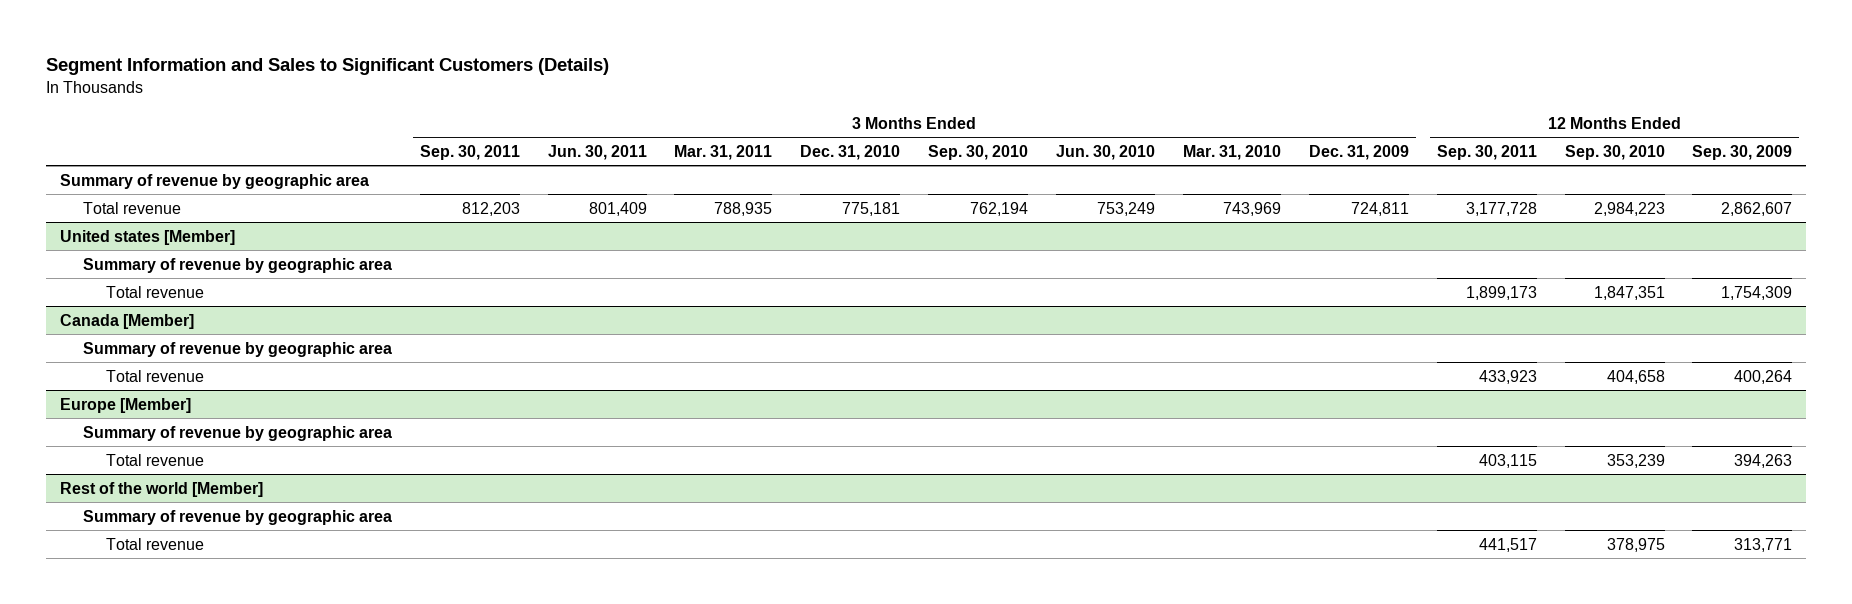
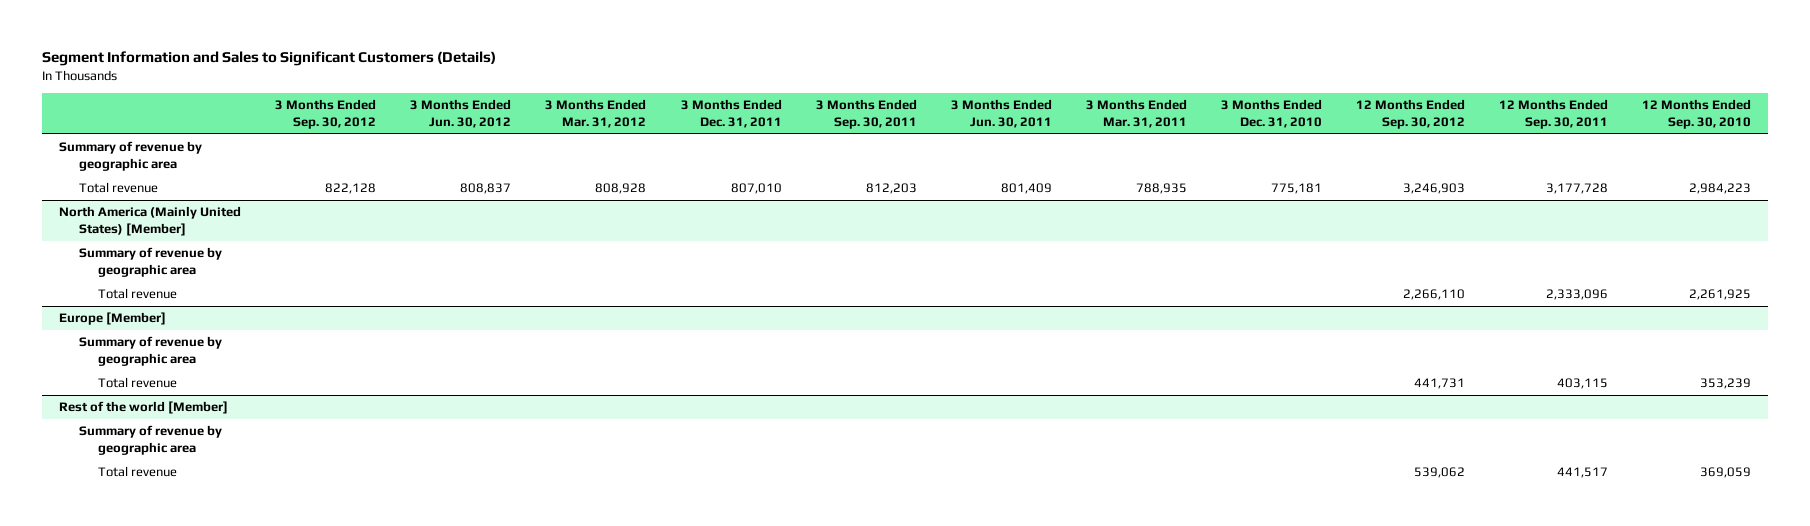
- | 3 Months Ended Sep. 30, 2011 | 3 Months Ended Jun. 30, 2011 | 3 Months Ended Mar. 31, 2011 | 3 Months Ended Dec. 31, 2010 | 3 Months Ended Sep. 30, 2010 | 3 Months Ended Jun. 30, 2010 | 3 Months Ended Mar. 31, 2010 | 3 Months Ended Dec. 31, 2009 | 12 Months Ended Sep. 30, 2011 | 12 Months Ended Sep. 30, 2010 | 12 Months Ended Sep. 30, 2009
+ | 3 Months Ended Sep. 30, 2012 | 3 Months Ended Jun. 30, 2012 | 3 Months Ended Mar. 31, 2012 | 3 Months Ended Dec. 31, 2011 | 3 Months Ended Sep. 30, 2011 | 3 Months Ended Jun. 30, 2011 | 3 Months Ended Mar. 31, 2011 | 3 Months Ended Dec. 31, 2010 | 12 Months Ended Sep. 30, 2012 | 12 Months Ended Sep. 30, 2011 | 12 Months Ended Sep. 30, 2010
- United states [Member]
- Summary of revenue by geographic area
- Total revenue | | | | | | | | | 1,899,173 | 1,847,351 | 1,754,309
- Canada [Member]
+ North America (Mainly United States) [Member]
- Total revenue | | | | | | | | | 433,923 | 404,658 | 400,264
+ Total revenue | | | | | | | | | 2,266,110 | 2,333,096 | 2,261,925
@ Rest of the world [Member]
- Total revenue | | | | | | | | | 441,517 | 378,975 | 313,771
+ Total revenue | | | | | | | | | 539,062 | 441,517 | 369,059

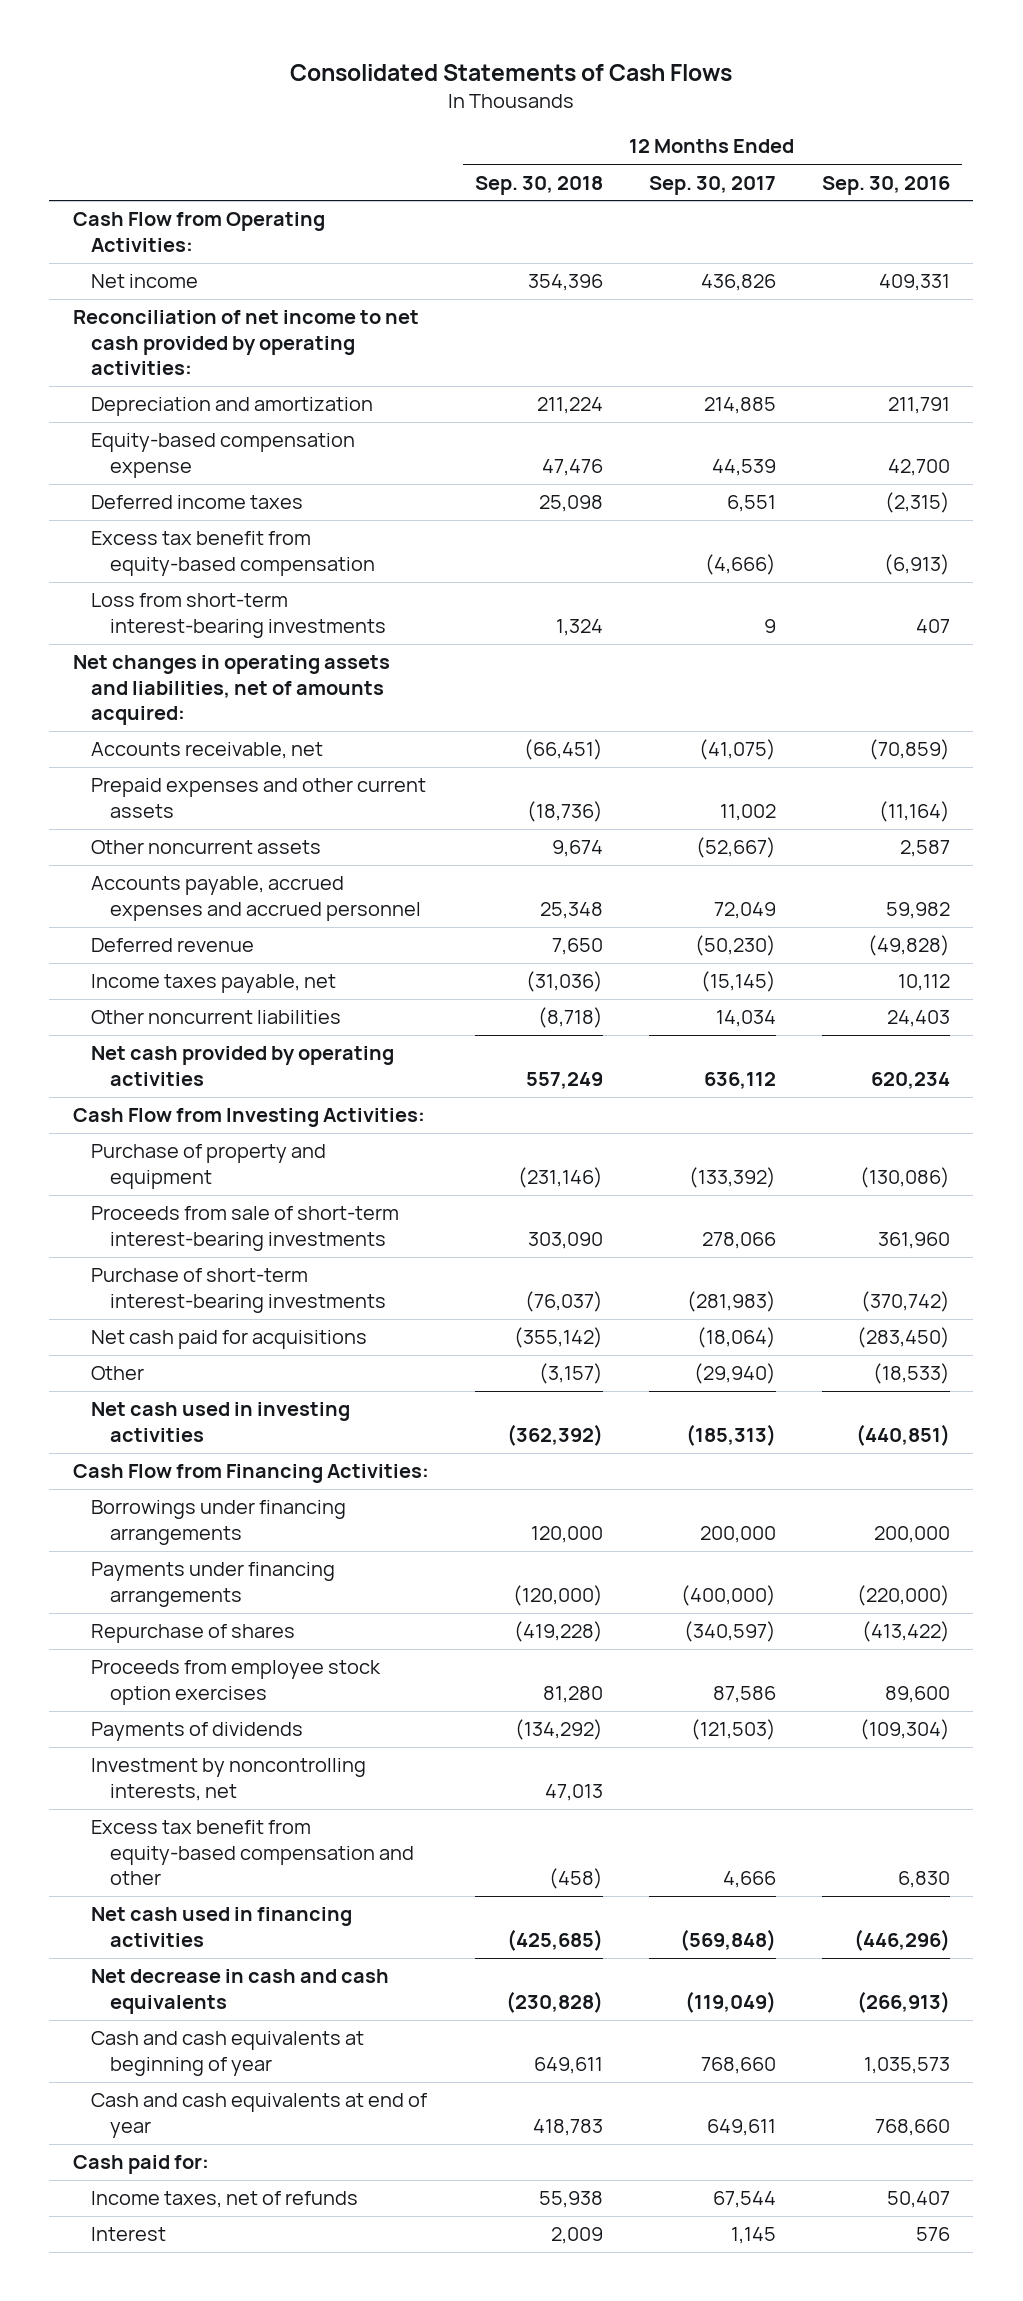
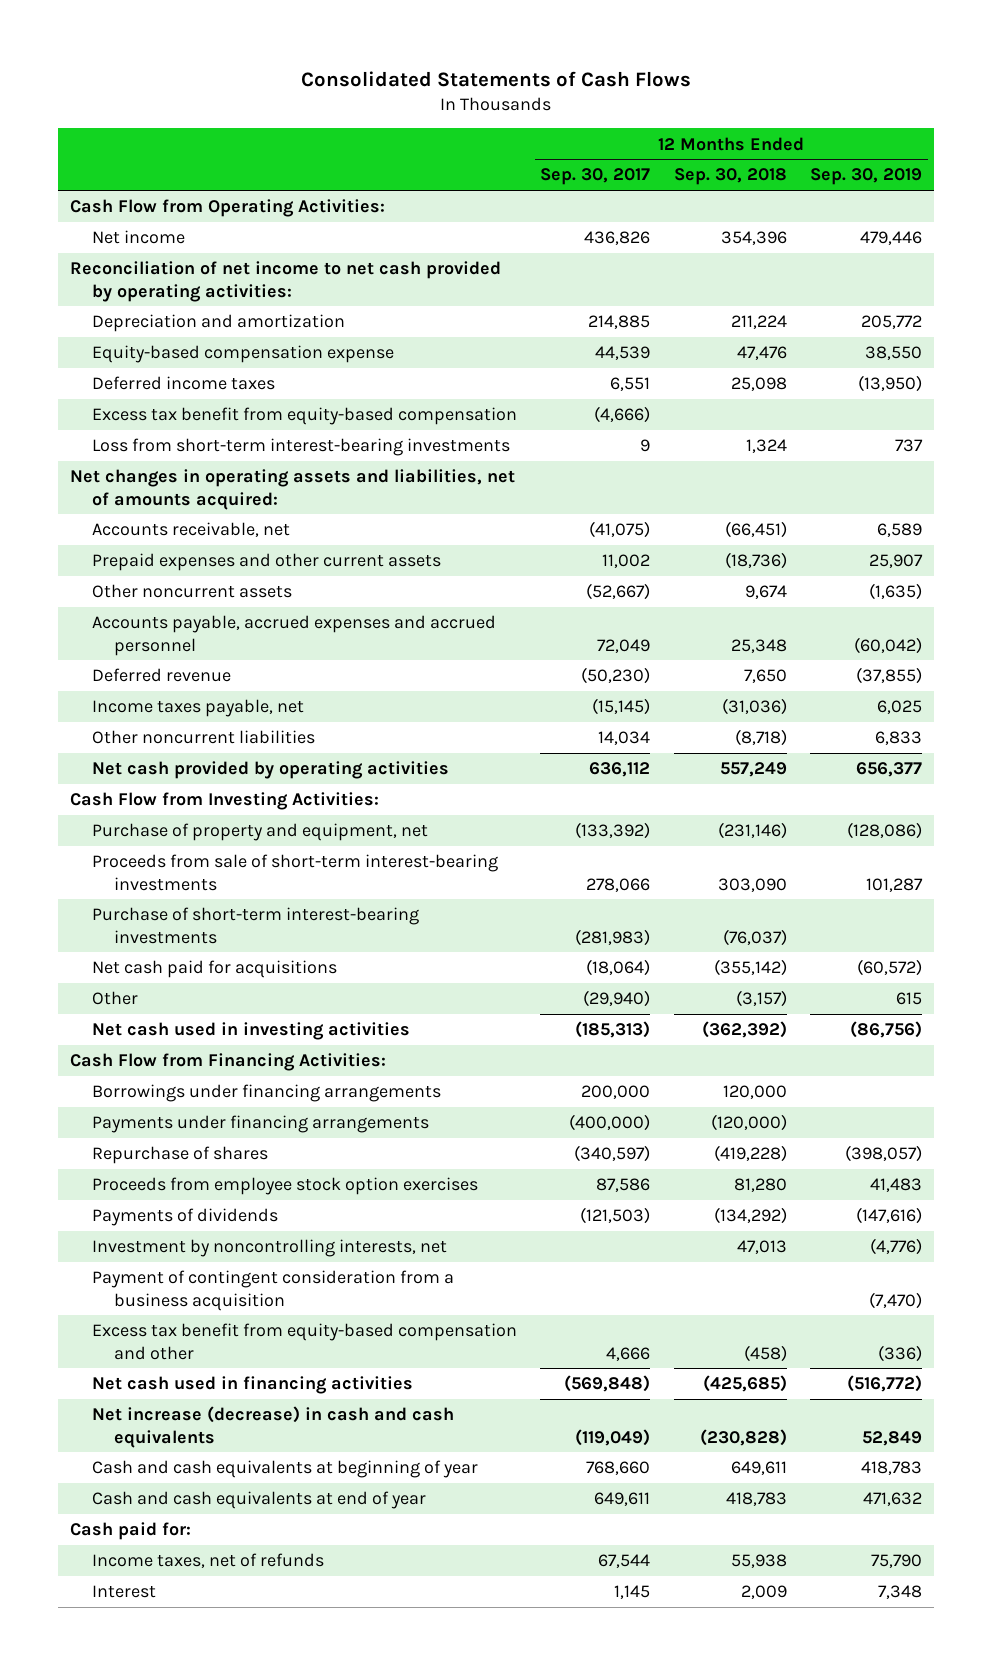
- | 12 Months Ended Sep. 30, 2018 | 12 Months Ended Sep. 30, 2017 | 12 Months Ended Sep. 30, 2016
+ | 12 Months Ended Sep. 30, 2017 | 12 Months Ended Sep. 30, 2018 | 12 Months Ended Sep. 30, 2019
- Purchase of property and equipment | (231,146) | (133,392) | (130,086)
+ Purchase of property and equipment, net | (133,392) | (231,146) | (128,086)
+ Payment of contingent consideration from a business acquisition | | | (7,470)
- Net decrease in cash and cash equivalents | (230,828) | (119,049) | (266,913)
+ Net increase (decrease) in cash and cash equivalents | (119,049) | (230,828) | 52,849

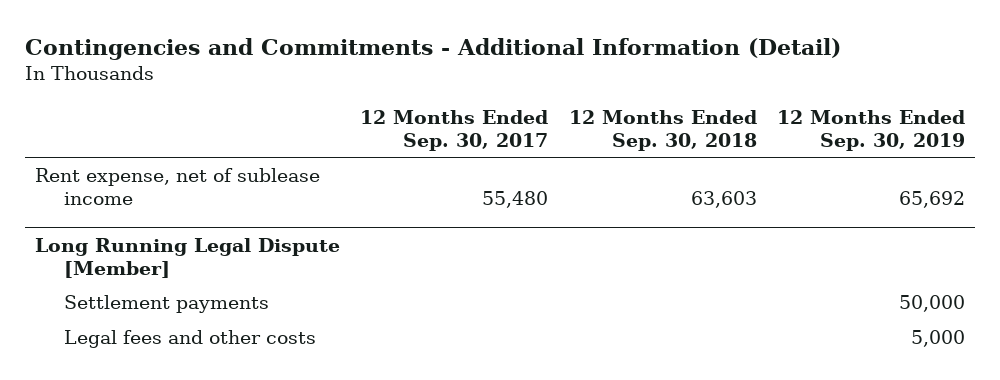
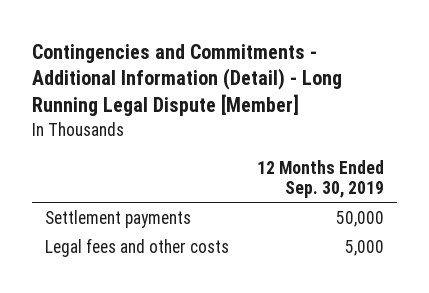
- Contingencies and Commitments - Additional Information (Detail)
+ Contingencies and Commitments - Additional Information (Detail) - Long Running Legal Dispute [Member]
- | 12 Months Ended Sep. 30, 2017 | 12 Months Ended Sep. 30, 2018 | 12 Months Ended Sep. 30, 2019
+ | 12 Months Ended Sep. 30, 2019
- Rent expense, net of sublease income | 55,480 | 63,603 | 65,692
- Long Running Legal Dispute [Member]

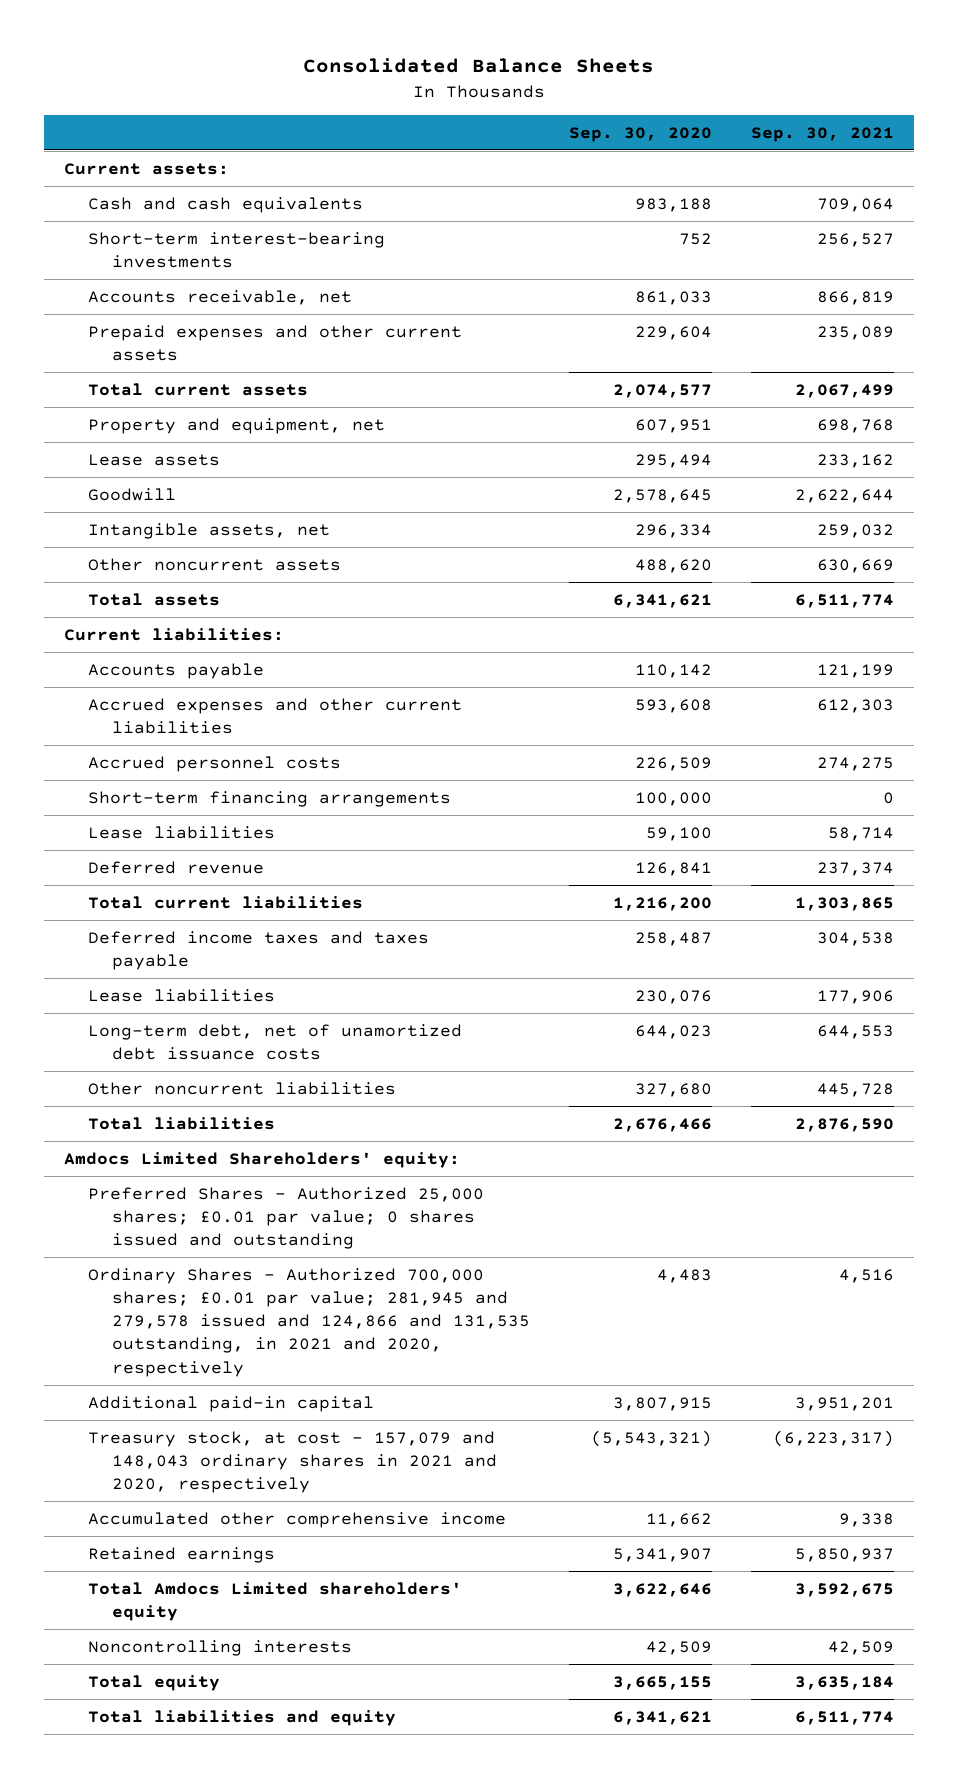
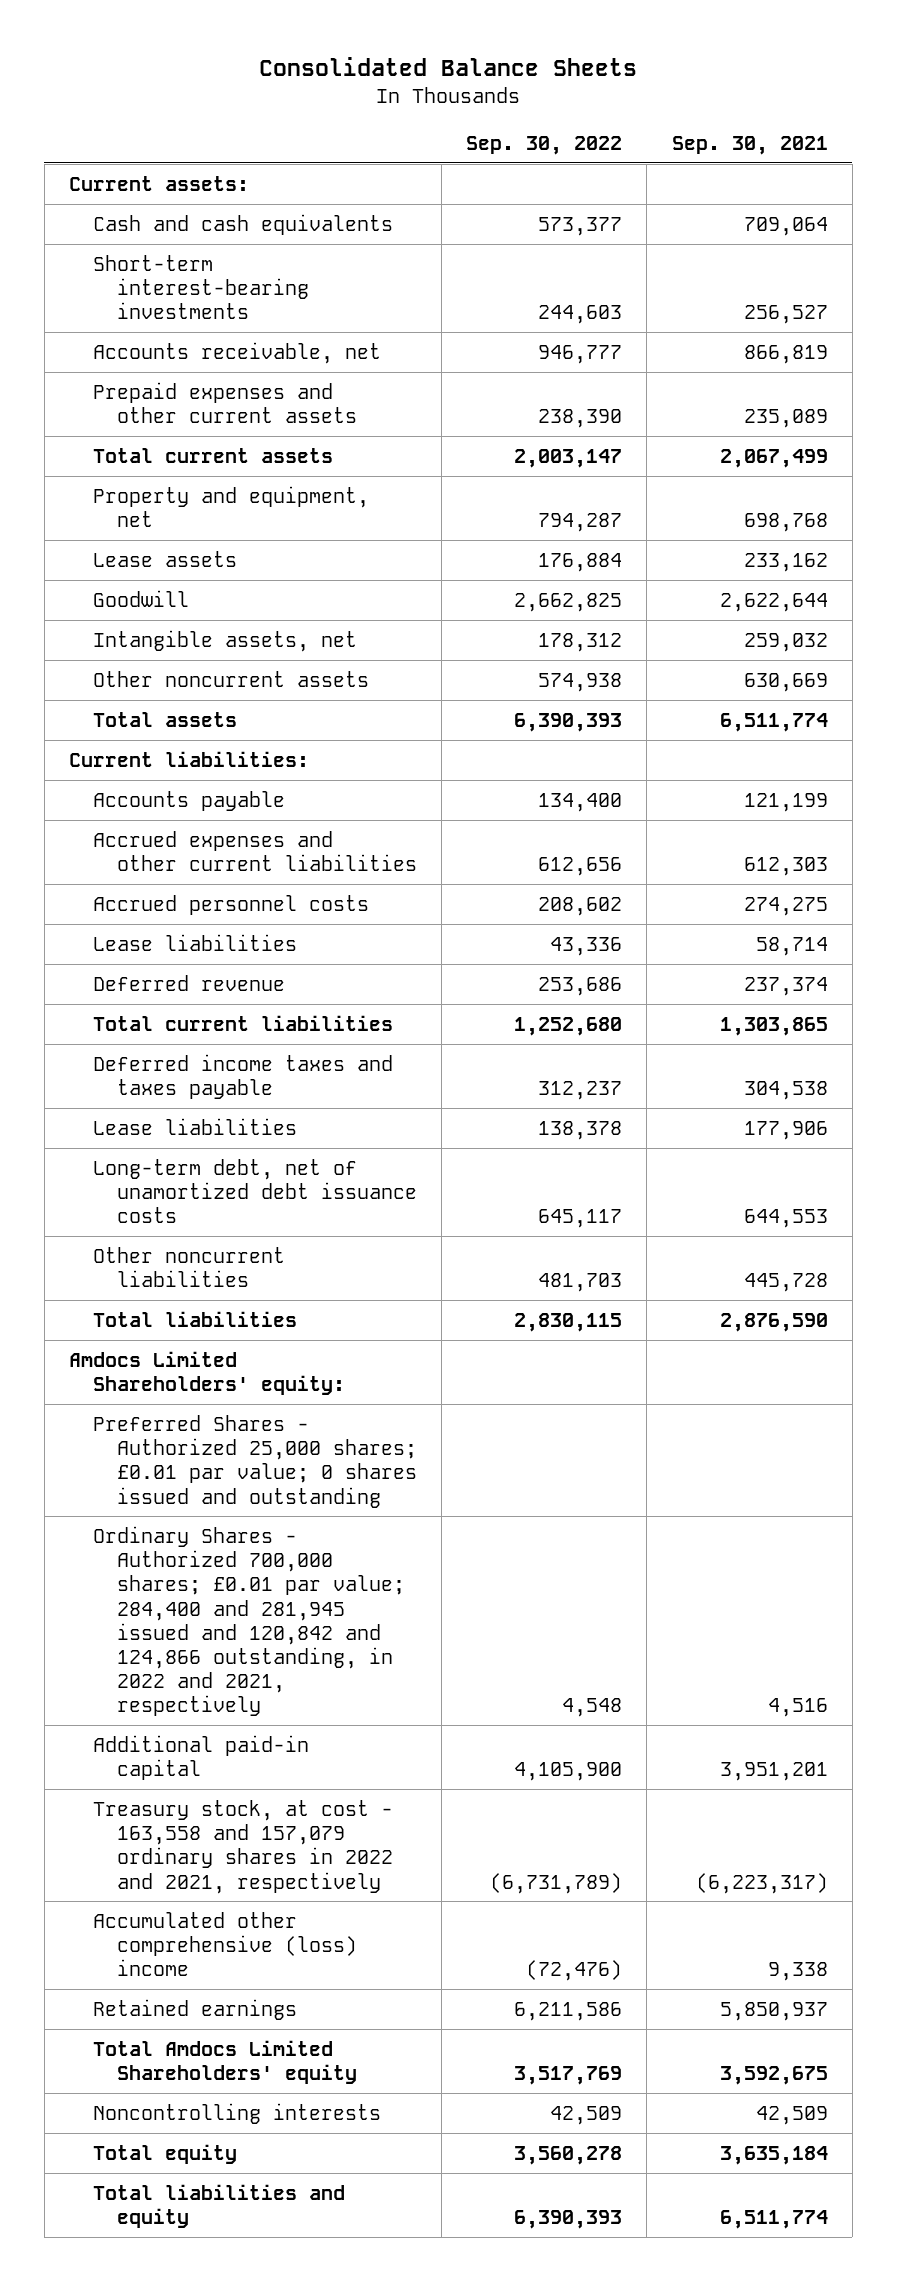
- | Sep. 30, 2020 | Sep. 30, 2021
+ | Sep. 30, 2022 | Sep. 30, 2021
- Short-term financing arrangements | 100,000 | 0
- Ordinary Shares - Authorized 700,000 shares; £0.01 par value; 281,945 and 279,578 issued and 124,866 and 131,535 outstanding, in 2021 and 2020, respectively | 4,483 | 4,516
+ Ordinary Shares - Authorized 700,000 shares; £0.01 par value; 284,400 and 281,945 issued and 120,842 and 124,866 outstanding, in 2022 and 2021, respectively | 4,548 | 4,516
- Treasury stock, at cost - 157,079 and 148,043 ordinary shares in 2021 and 2020, respectively | (5,543,321) | (6,223,317)
- Accumulated other comprehensive income | 11,662 | 9,338
+ Treasury stock, at cost - 163,558 and 157,079 ordinary shares in 2022 and 2021, respectively | (6,731,789) | (6,223,317)
+ Accumulated other comprehensive (loss) income | (72,476) | 9,338
- Total Amdocs Limited shareholders' equity | 3,622,646 | 3,592,675
+ Total Amdocs Limited Shareholders' equity | 3,517,769 | 3,592,675

